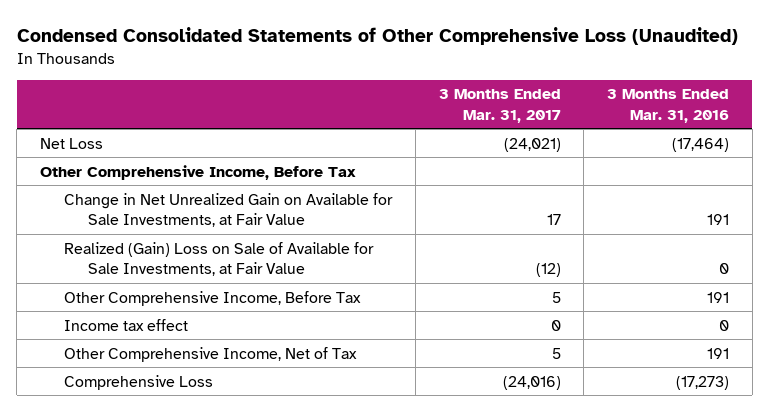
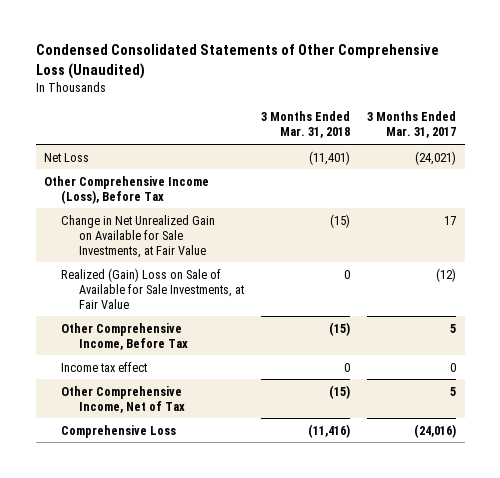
- | 3 Months Ended Mar. 31, 2017 | 3 Months Ended Mar. 31, 2016
+ | 3 Months Ended Mar. 31, 2018 | 3 Months Ended Mar. 31, 2017
- Other Comprehensive Income, Before Tax
+ Other Comprehensive Income (Loss), Before Tax

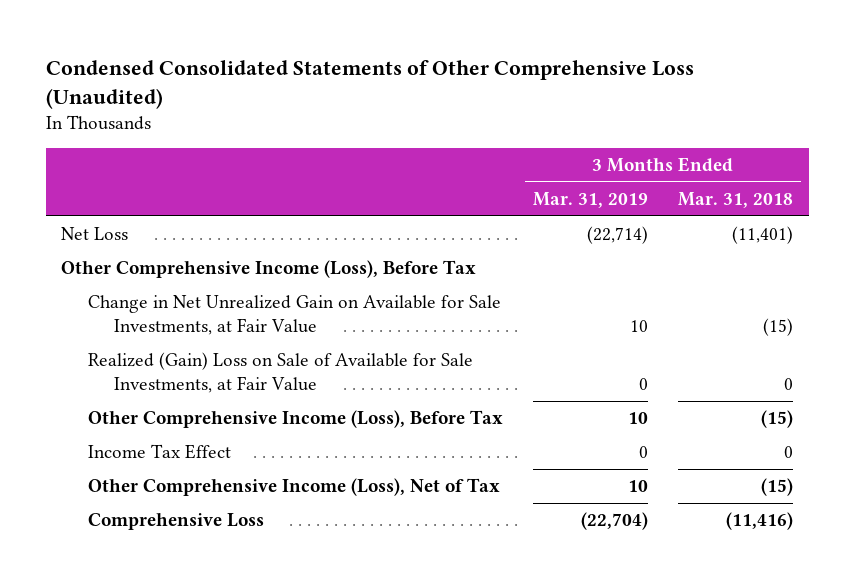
- | 3 Months Ended Mar. 31, 2018 | 3 Months Ended Mar. 31, 2017
+ | 3 Months Ended Mar. 31, 2019 | 3 Months Ended Mar. 31, 2018
- Other Comprehensive Income, Before Tax | (15) | 5
- Income tax effect | 0 | 0
- Other Comprehensive Income, Net of Tax | (15) | 5
+ Other Comprehensive Income (Loss), Before Tax | 10 | (15)
+ Income Tax Effect | 0 | 0
+ Other Comprehensive Income (Loss), Net of Tax | 10 | (15)

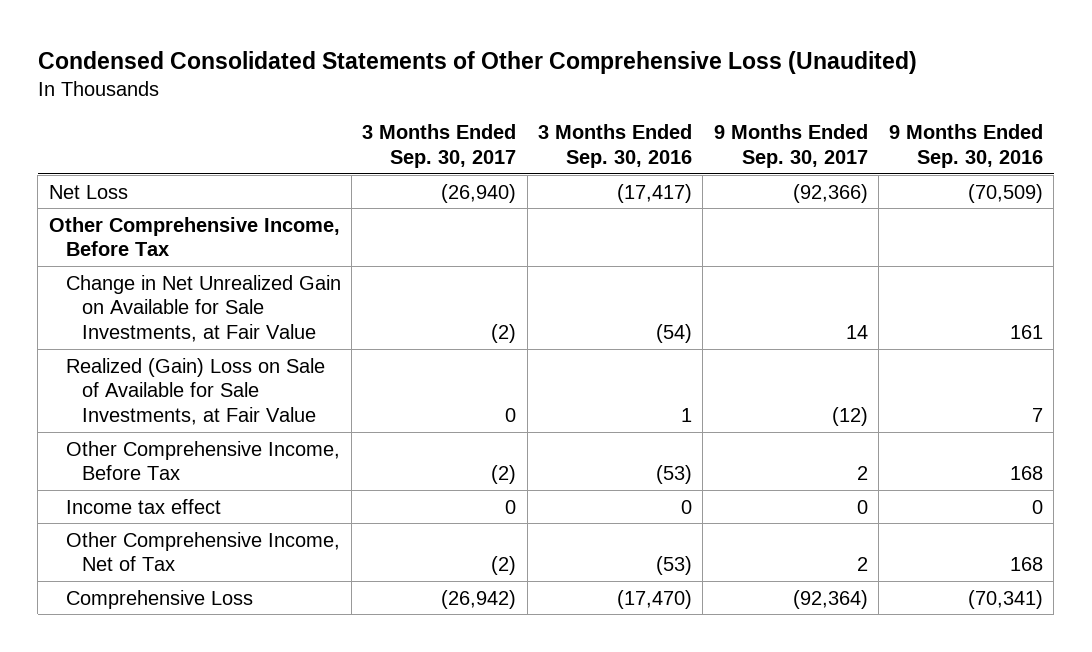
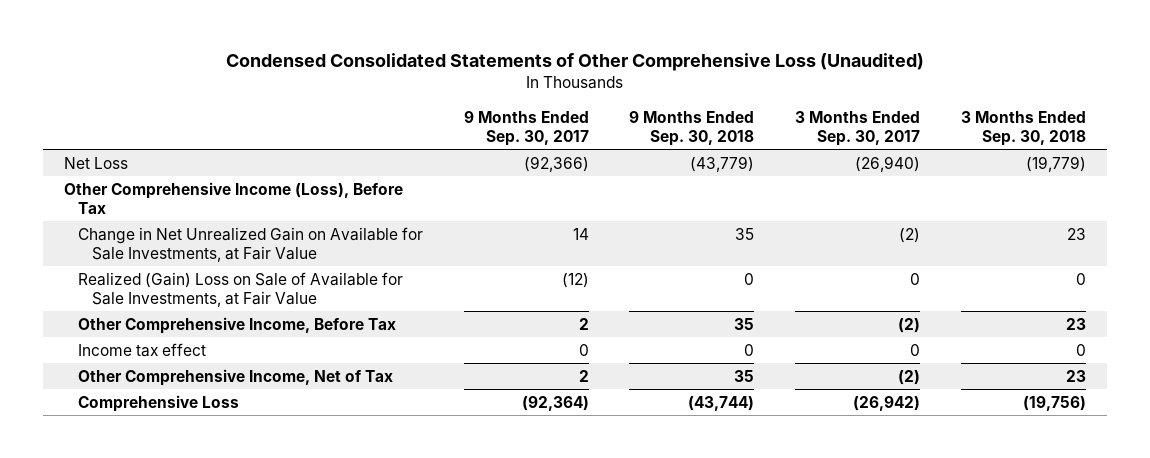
- | 3 Months Ended Sep. 30, 2017 | 3 Months Ended Sep. 30, 2016 | 9 Months Ended Sep. 30, 2017 | 9 Months Ended Sep. 30, 2016
+ | 9 Months Ended Sep. 30, 2017 | 9 Months Ended Sep. 30, 2018 | 3 Months Ended Sep. 30, 2017 | 3 Months Ended Sep. 30, 2018
- Other Comprehensive Income, Before Tax
+ Other Comprehensive Income (Loss), Before Tax

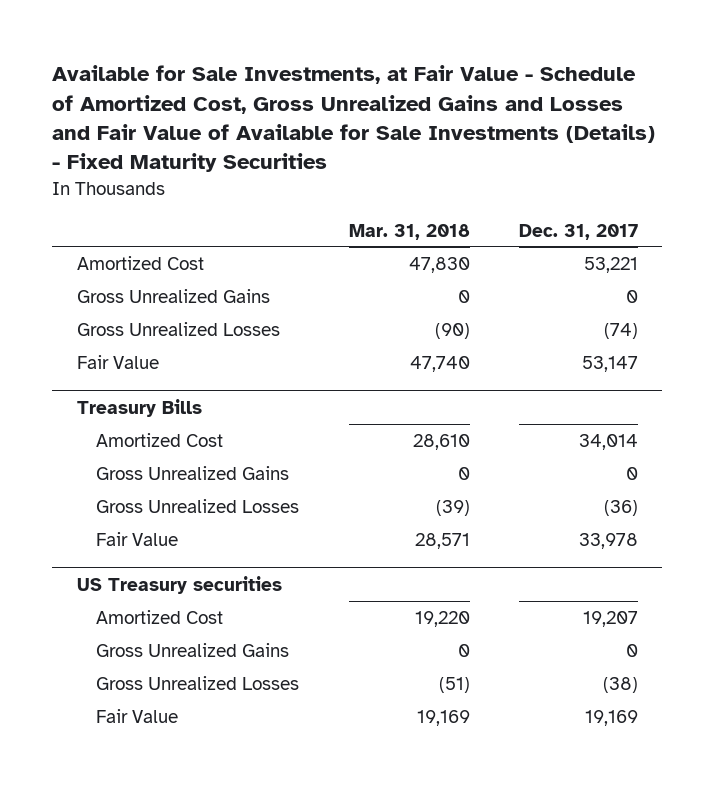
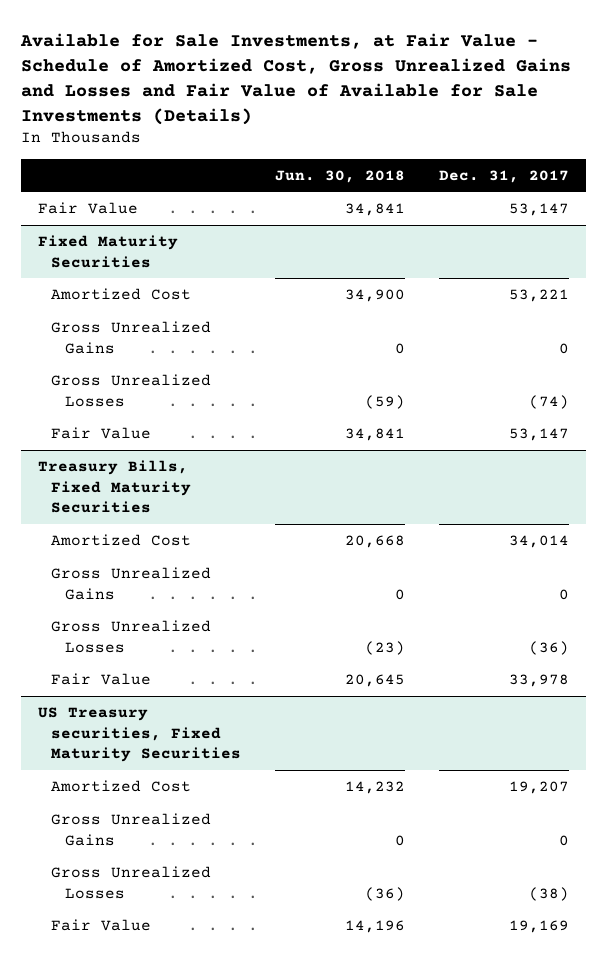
- Available for Sale Investments, at Fair Value - Schedule of Amortized Cost, Gross Unrealized Gains and Losses and Fair Value of Available for Sale Investments (Details) - Fixed Maturity Securities
+ Available for Sale Investments, at Fair Value - Schedule of Amortized Cost, Gross Unrealized Gains and Losses and Fair Value of Available for Sale Investments (Details)
- | Mar. 31, 2018 | Dec. 31, 2017
+ | Jun. 30, 2018 | Dec. 31, 2017
+ Fair Value | 34,841 | 53,147
+ Fixed Maturity Securities
- Treasury Bills
+ Treasury Bills, Fixed Maturity Securities
- US Treasury securities
+ US Treasury securities, Fixed Maturity Securities

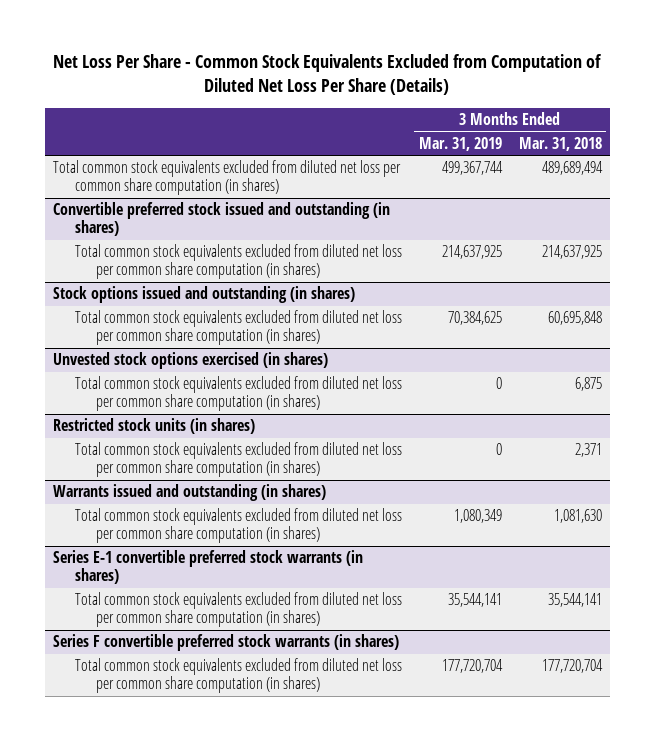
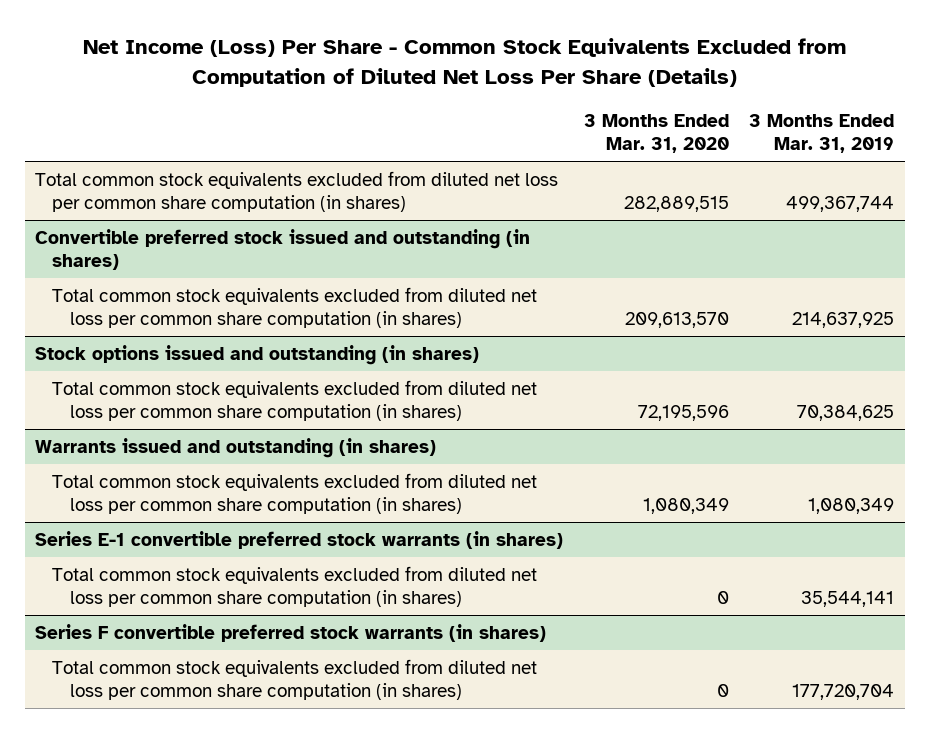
- Net Loss Per Share - Common Stock Equivalents Excluded from Computation of Diluted Net Loss Per Share (Details)
+ Net Income (Loss) Per Share - Common Stock Equivalents Excluded from Computation of Diluted Net Loss Per Share (Details)
- | 3 Months Ended Mar. 31, 2019 | 3 Months Ended Mar. 31, 2018
+ | 3 Months Ended Mar. 31, 2020 | 3 Months Ended Mar. 31, 2019
- Unvested stock options exercised (in shares)
- Total common stock equivalents excluded from diluted net loss per common share computation (in shares) | 0 | 6,875
- Restricted stock units (in shares)
- Total common stock equivalents excluded from diluted net loss per common share computation (in shares) | 0 | 2,371

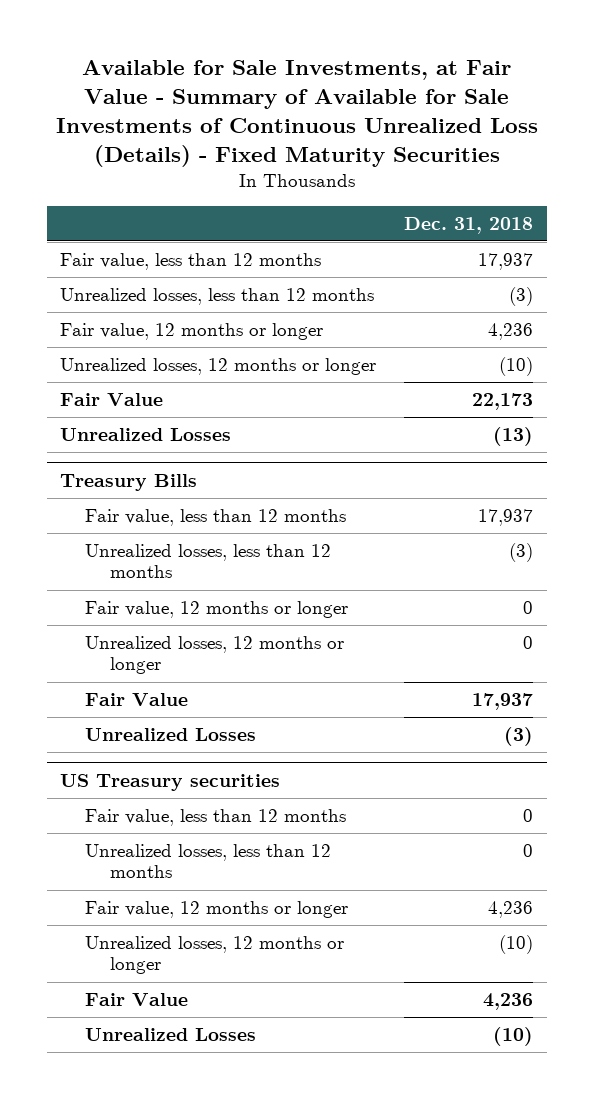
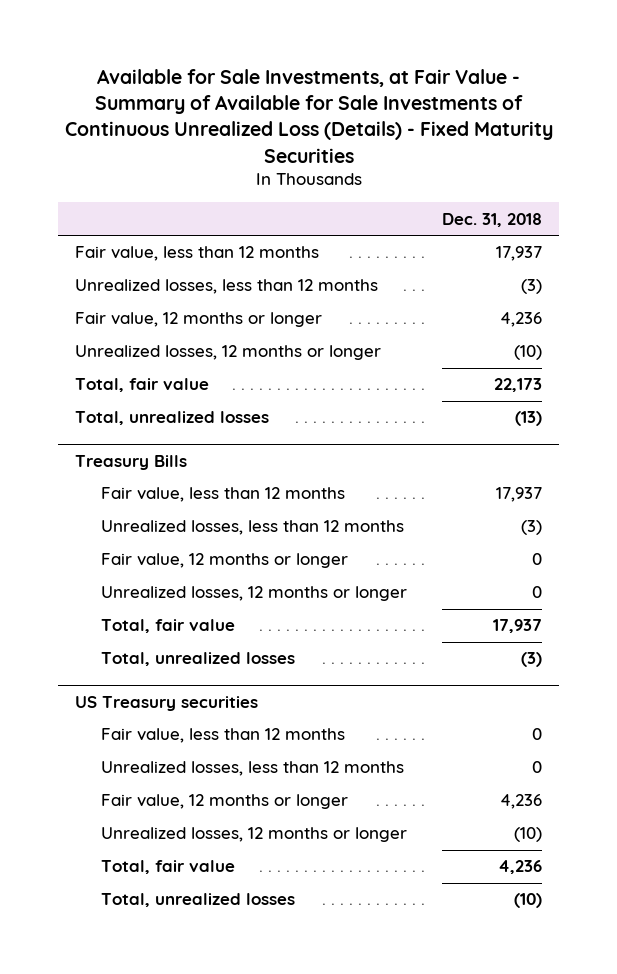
- Fair Value | 22,173
- Unrealized Losses | (13)
+ Total, fair value | 22,173
+ Total, unrealized losses | (13)
@ Treasury Bills
- Fair Value | 17,937
- Unrealized Losses | (3)
+ Total, fair value | 17,937
+ Total, unrealized losses | (3)
@ US Treasury securities
- Fair Value | 4,236
- Unrealized Losses | (10)
+ Total, fair value | 4,236
+ Total, unrealized losses | (10)

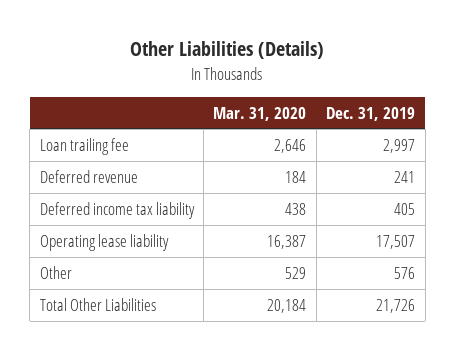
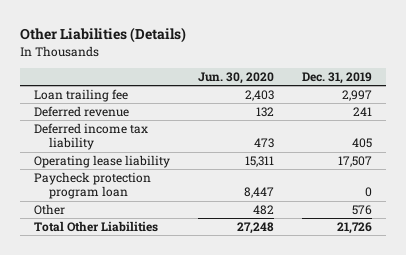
- | Mar. 31, 2020 | Dec. 31, 2019
+ | Jun. 30, 2020 | Dec. 31, 2019
+ Paycheck protection program loan | 8,447 | 0

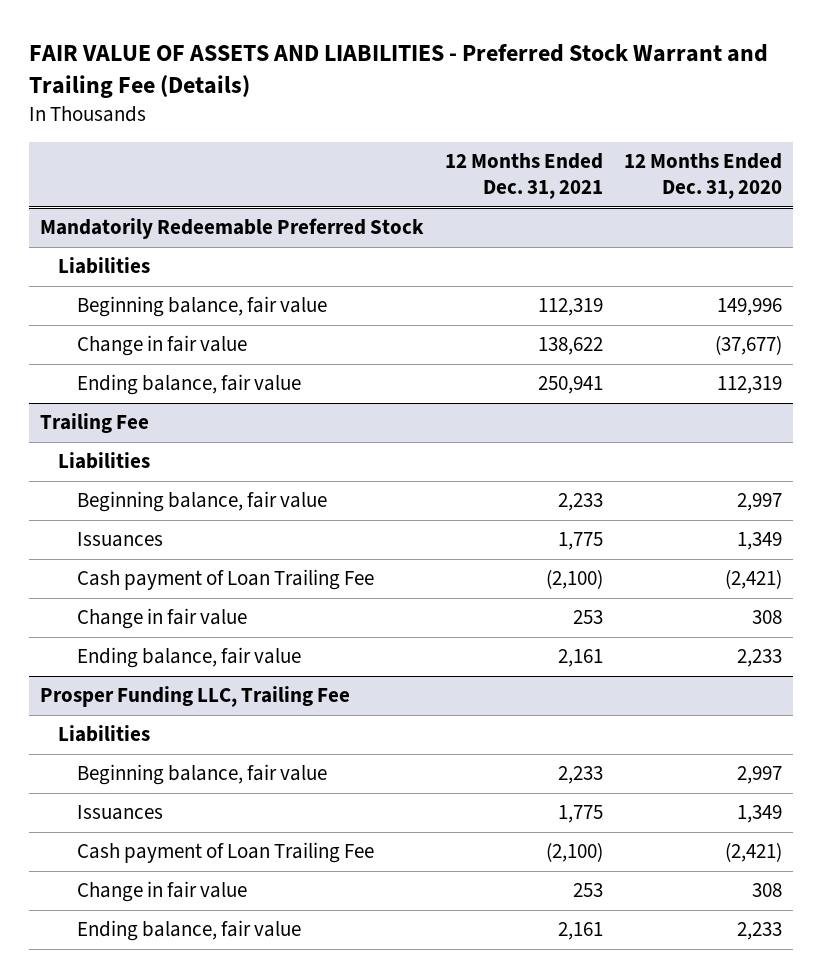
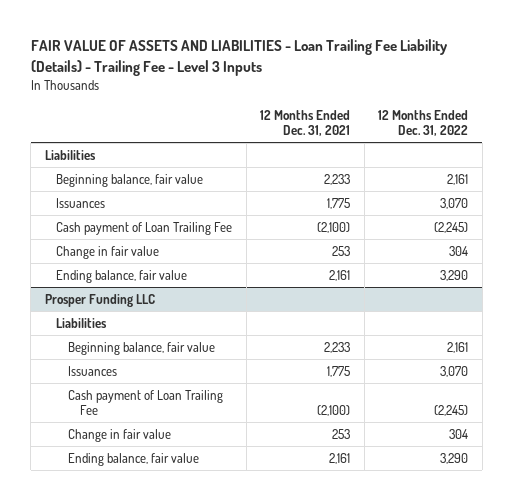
- FAIR VALUE OF ASSETS AND LIABILITIES - Preferred Stock Warrant and Trailing Fee (Details)
+ FAIR VALUE OF ASSETS AND LIABILITIES - Loan Trailing Fee Liability (Details) - Trailing Fee - Level 3 Inputs
- | 12 Months Ended Dec. 31, 2021 | 12 Months Ended Dec. 31, 2020
+ | 12 Months Ended Dec. 31, 2021 | 12 Months Ended Dec. 31, 2022
- Mandatorily Redeemable Preferred Stock
- Beginning balance, fair value | 112,319 | 149,996
- Change in fair value | 138,622 | (37,677)
- Ending balance, fair value | 250,941 | 112,319
- Trailing Fee
- Liabilities
- Prosper Funding LLC, Trailing Fee
+ Prosper Funding LLC

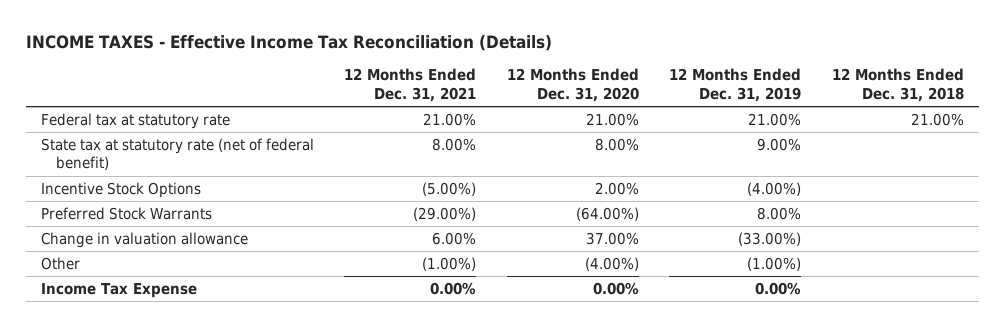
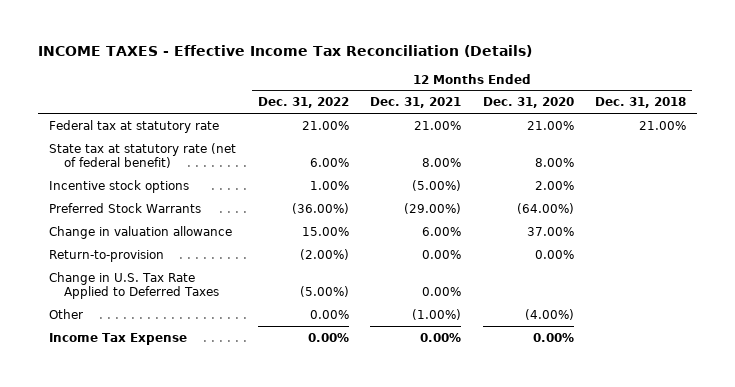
- | 12 Months Ended Dec. 31, 2021 | 12 Months Ended Dec. 31, 2020 | 12 Months Ended Dec. 31, 2019 | 12 Months Ended Dec. 31, 2018
+ | 12 Months Ended Dec. 31, 2022 | 12 Months Ended Dec. 31, 2021 | 12 Months Ended Dec. 31, 2020 | 12 Months Ended Dec. 31, 2018
- Incentive Stock Options | (5.00%) | 2.00% | (4.00%) |
+ Incentive stock options | 1.00% | (5.00%) | 2.00% |
+ Return-to-provision | (2.00%) | 0.00% | 0.00% |
+ Change in U.S. Tax Rate Applied to Deferred Taxes | (5.00%) | 0.00% | |

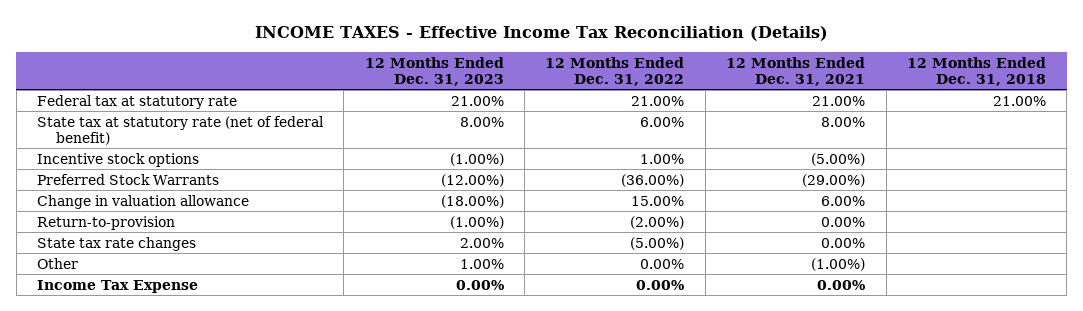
- | 12 Months Ended Dec. 31, 2022 | 12 Months Ended Dec. 31, 2021 | 12 Months Ended Dec. 31, 2020 | 12 Months Ended Dec. 31, 2018
+ | 12 Months Ended Dec. 31, 2023 | 12 Months Ended Dec. 31, 2022 | 12 Months Ended Dec. 31, 2021 | 12 Months Ended Dec. 31, 2018
- Change in U.S. Tax Rate Applied to Deferred Taxes | (5.00%) | 0.00% | |
+ State tax rate changes | 2.00% | (5.00%) | 0.00% |

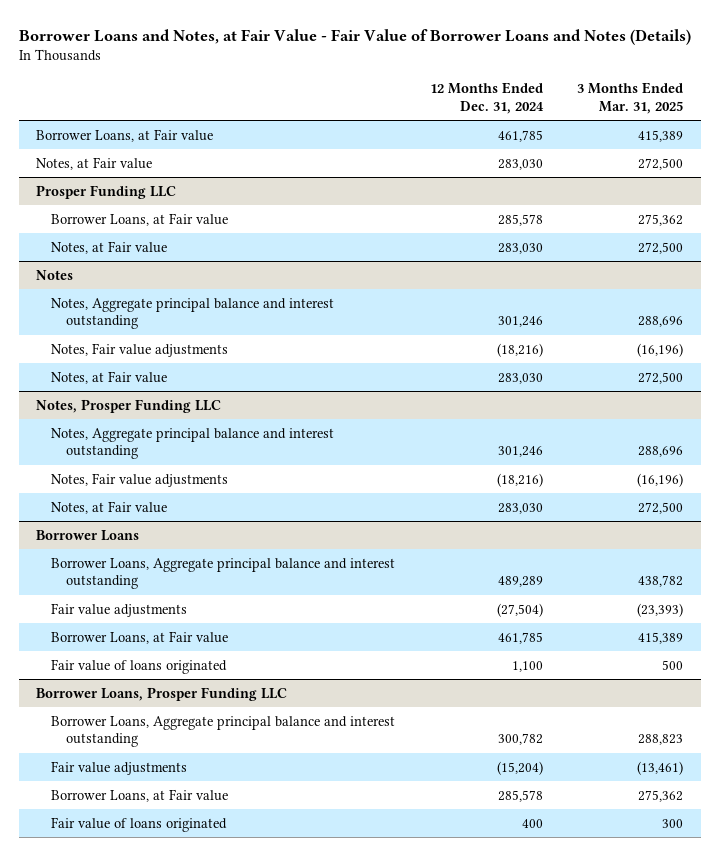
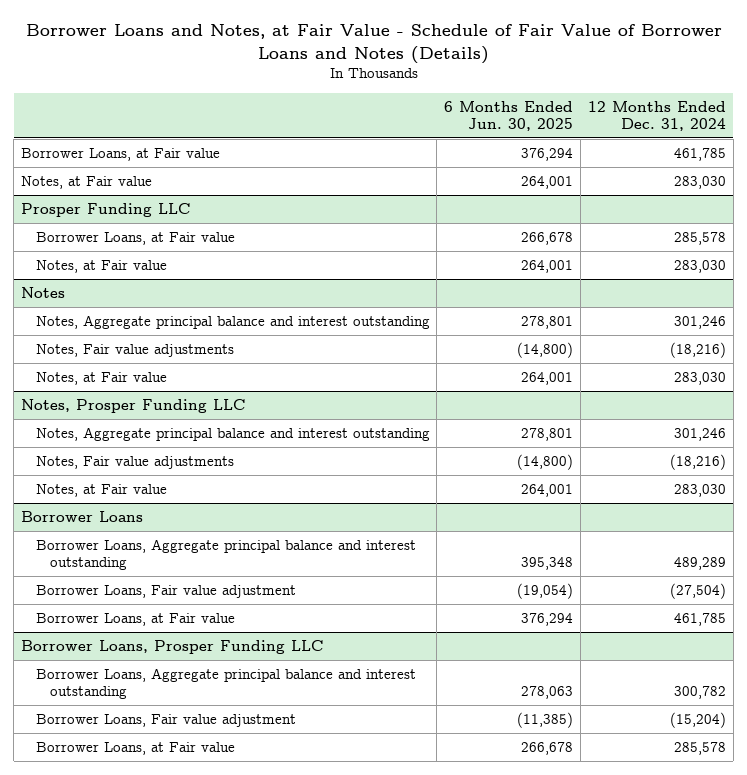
- Borrower Loans and Notes, at Fair Value - Fair Value of Borrower Loans and Notes (Details)
+ Borrower Loans and Notes, at Fair Value - Schedule of Fair Value of Borrower Loans and Notes (Details)
- | 12 Months Ended Dec. 31, 2024 | 3 Months Ended Mar. 31, 2025
+ | 6 Months Ended Jun. 30, 2025 | 12 Months Ended Dec. 31, 2024
@ Borrower Loans
- Fair value adjustments | (27,504) | (23,393)
+ Borrower Loans, Fair value adjustment | (19,054) | (27,504)
- Fair value of loans originated | 1,100 | 500
@ Borrower Loans, Prosper Funding LLC
- Fair value adjustments | (15,204) | (13,461)
+ Borrower Loans, Fair value adjustment | (11,385) | (15,204)
- Fair value of loans originated | 400 | 300

